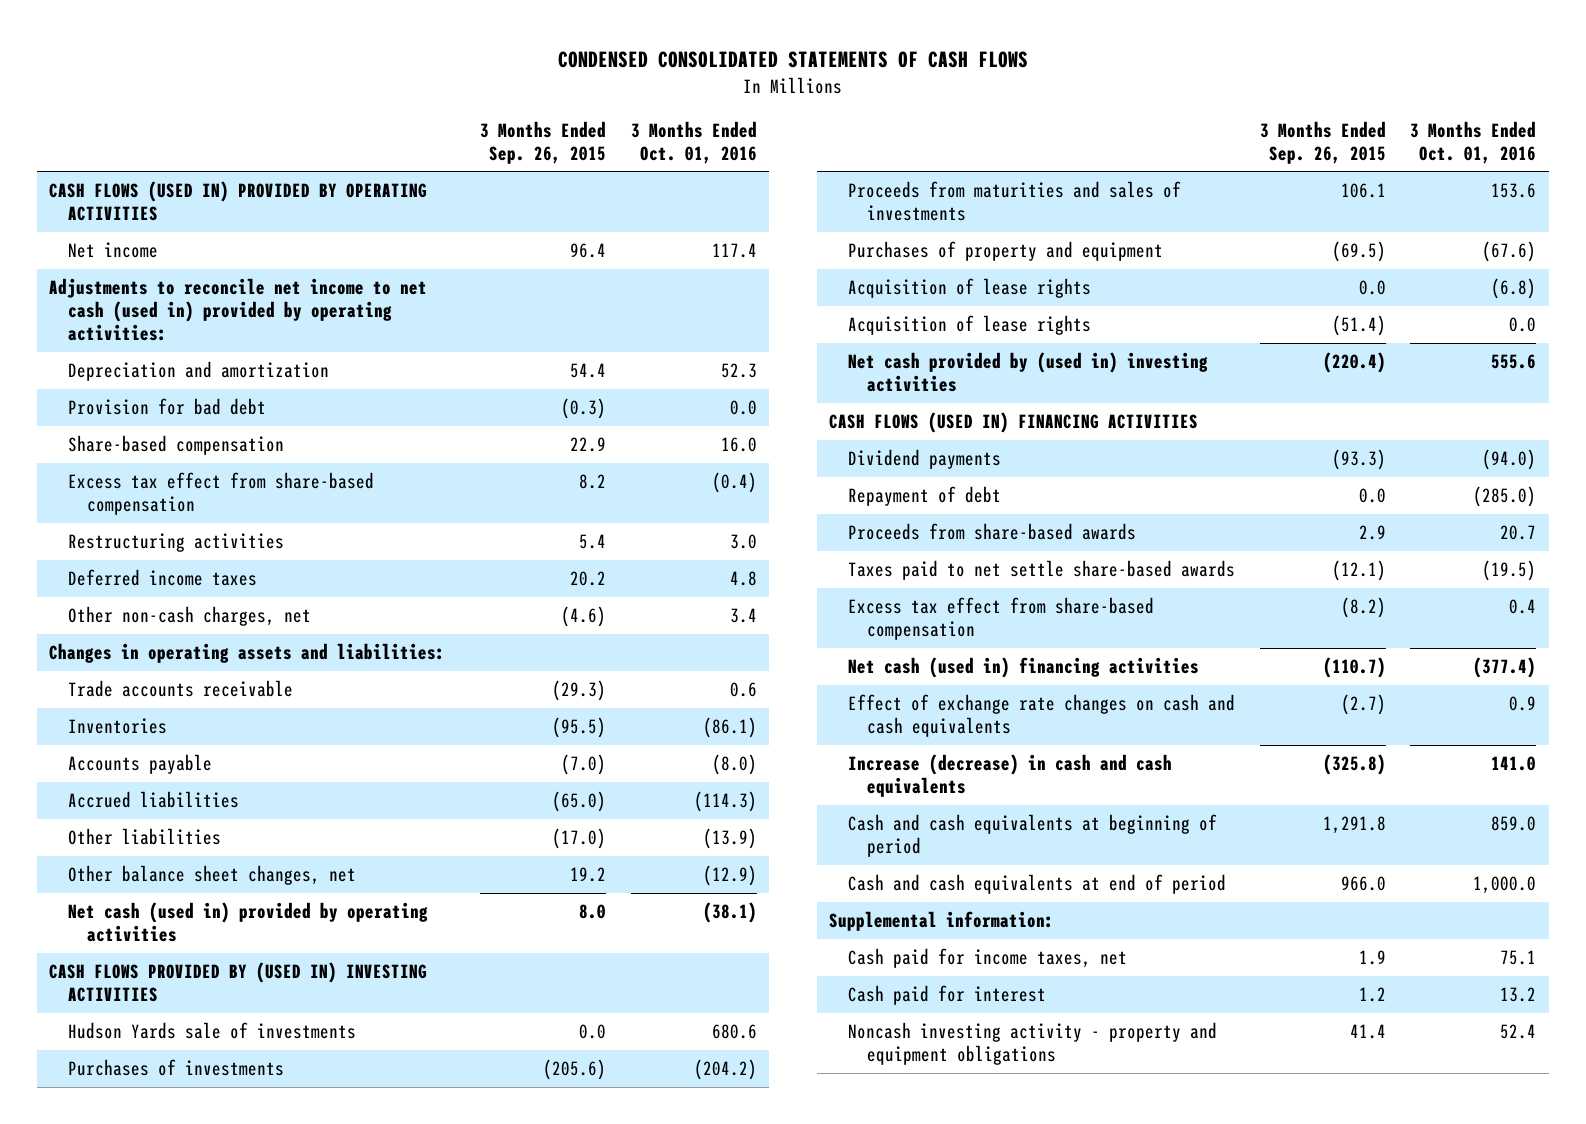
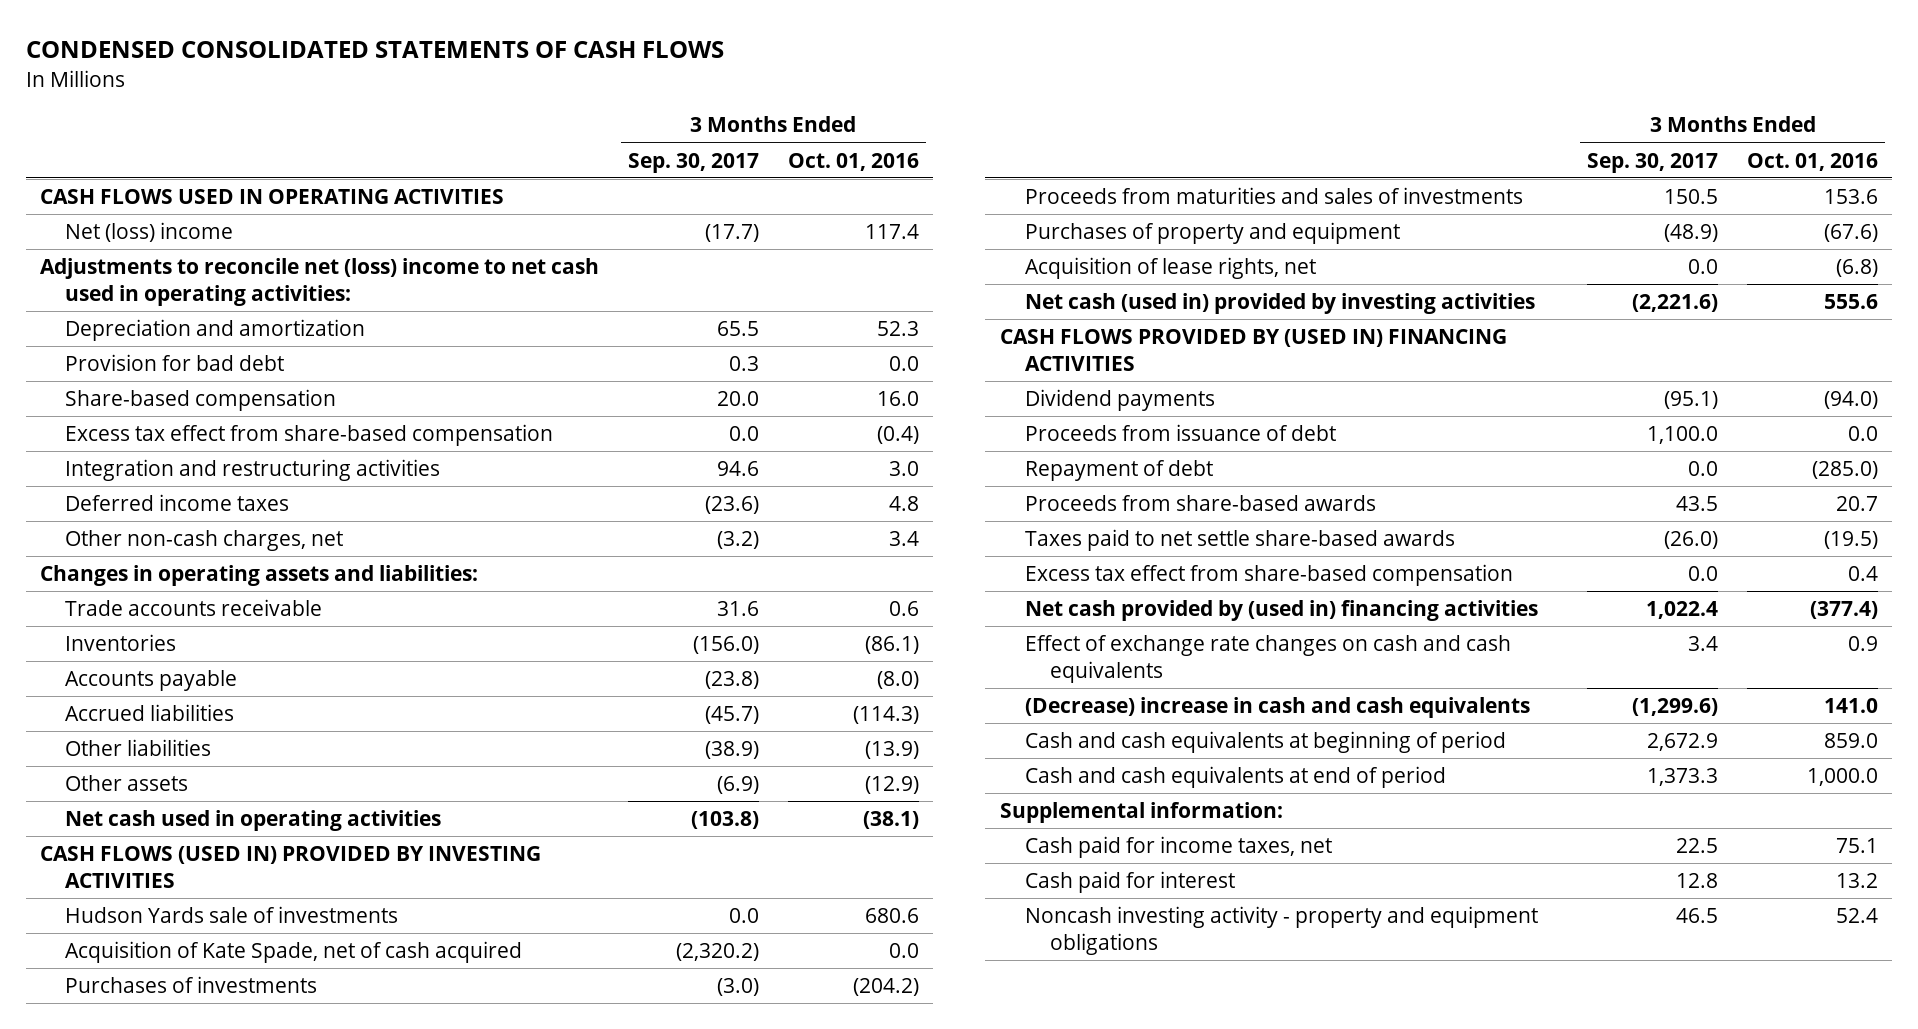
- | 3 Months Ended Sep. 26, 2015 | 3 Months Ended Oct. 01, 2016
+ | 3 Months Ended Sep. 30, 2017 | 3 Months Ended Oct. 01, 2016
- CASH FLOWS (USED IN) PROVIDED BY OPERATING ACTIVITIES
- Net income | 96.4 | 117.4
- Adjustments to reconcile net income to net cash (used in) provided by operating activities:
+ CASH FLOWS USED IN OPERATING ACTIVITIES
+ Net (loss) income | (17.7) | 117.4
+ Adjustments to reconcile net (loss) income to net cash used in operating activities:
- Restructuring activities | 5.4 | 3.0
+ Integration and restructuring activities | 94.6 | 3.0
- Other balance sheet changes, net | 19.2 | (12.9)
- Net cash (used in) provided by operating activities | 8.0 | (38.1)
- CASH FLOWS PROVIDED BY (USED IN) INVESTING ACTIVITIES
+ Other assets | (6.9) | (12.9)
+ Net cash used in operating activities | (103.8) | (38.1)
+ CASH FLOWS (USED IN) PROVIDED BY INVESTING ACTIVITIES
+ Acquisition of Kate Spade, net of cash acquired | (2,320.2) | 0.0
- Acquisition of lease rights | 0.0 | (6.8)
- Acquisition of lease rights | (51.4) | 0.0
- Net cash provided by (used in) investing activities | (220.4) | 555.6
- CASH FLOWS (USED IN) FINANCING ACTIVITIES
+ Acquisition of lease rights, net | 0.0 | (6.8)
+ Net cash (used in) provided by investing activities | (2,221.6) | 555.6
+ CASH FLOWS PROVIDED BY (USED IN) FINANCING ACTIVITIES
+ Proceeds from issuance of debt | 1,100.0 | 0.0
- Net cash (used in) financing activities | (110.7) | (377.4)
+ Net cash provided by (used in) financing activities | 1,022.4 | (377.4)
- Increase (decrease) in cash and cash equivalents | (325.8) | 141.0
+ (Decrease) increase in cash and cash equivalents | (1,299.6) | 141.0

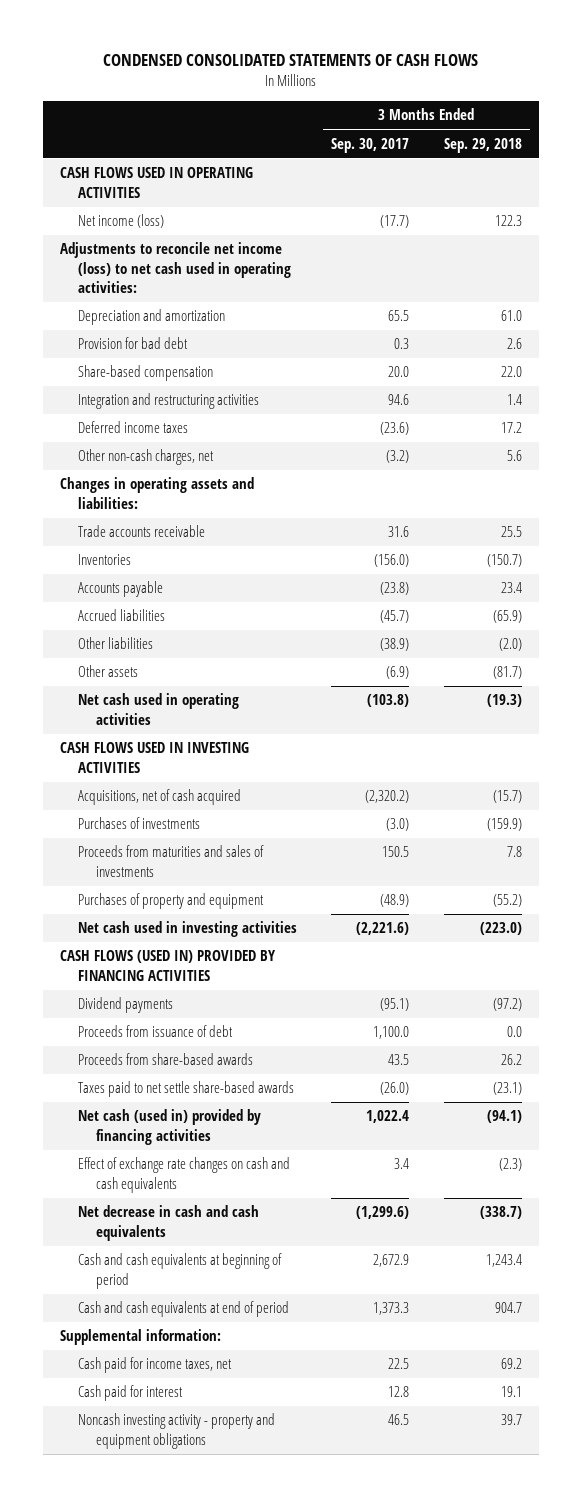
- | 3 Months Ended Sep. 30, 2017 | 3 Months Ended Oct. 01, 2016
+ | 3 Months Ended Sep. 30, 2017 | 3 Months Ended Sep. 29, 2018
- Net (loss) income | (17.7) | 117.4
- Adjustments to reconcile net (loss) income to net cash used in operating activities:
+ Net income (loss) | (17.7) | 122.3
+ Adjustments to reconcile net income (loss) to net cash used in operating activities:
- Excess tax effect from share-based compensation | 0.0 | (0.4)
- CASH FLOWS (USED IN) PROVIDED BY INVESTING ACTIVITIES
- Hudson Yards sale of investments | 0.0 | 680.6
- Acquisition of Kate Spade, net of cash acquired | (2,320.2) | 0.0
+ CASH FLOWS USED IN INVESTING ACTIVITIES
+ Acquisitions, net of cash acquired | (2,320.2) | (15.7)
- Acquisition of lease rights, net | 0.0 | (6.8)
- Net cash (used in) provided by investing activities | (2,221.6) | 555.6
- CASH FLOWS PROVIDED BY (USED IN) FINANCING ACTIVITIES
+ Net cash used in investing activities | (2,221.6) | (223.0)
+ CASH FLOWS (USED IN) PROVIDED BY FINANCING ACTIVITIES
- Repayment of debt | 0.0 | (285.0)
- Excess tax effect from share-based compensation | 0.0 | 0.4
- Net cash provided by (used in) financing activities | 1,022.4 | (377.4)
+ Net cash (used in) provided by financing activities | 1,022.4 | (94.1)
- (Decrease) increase in cash and cash equivalents | (1,299.6) | 141.0
+ Net decrease in cash and cash equivalents | (1,299.6) | (338.7)

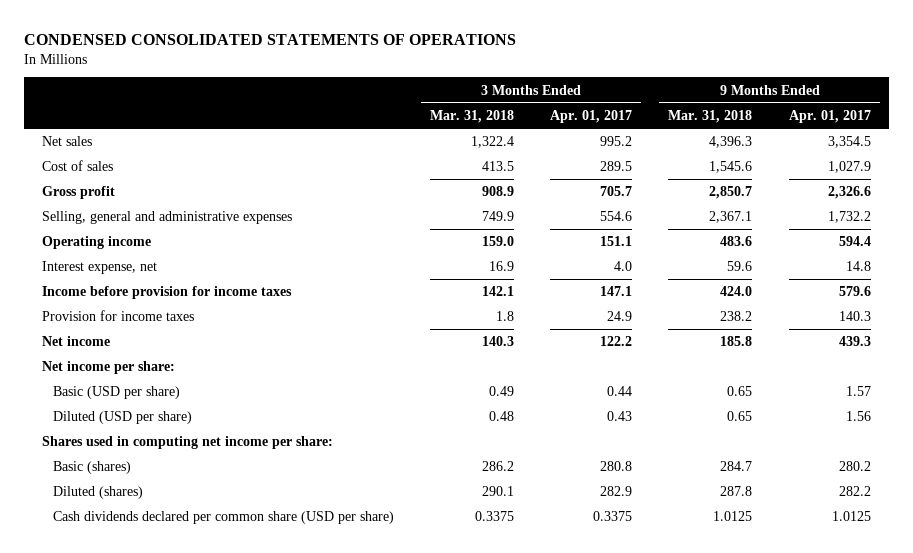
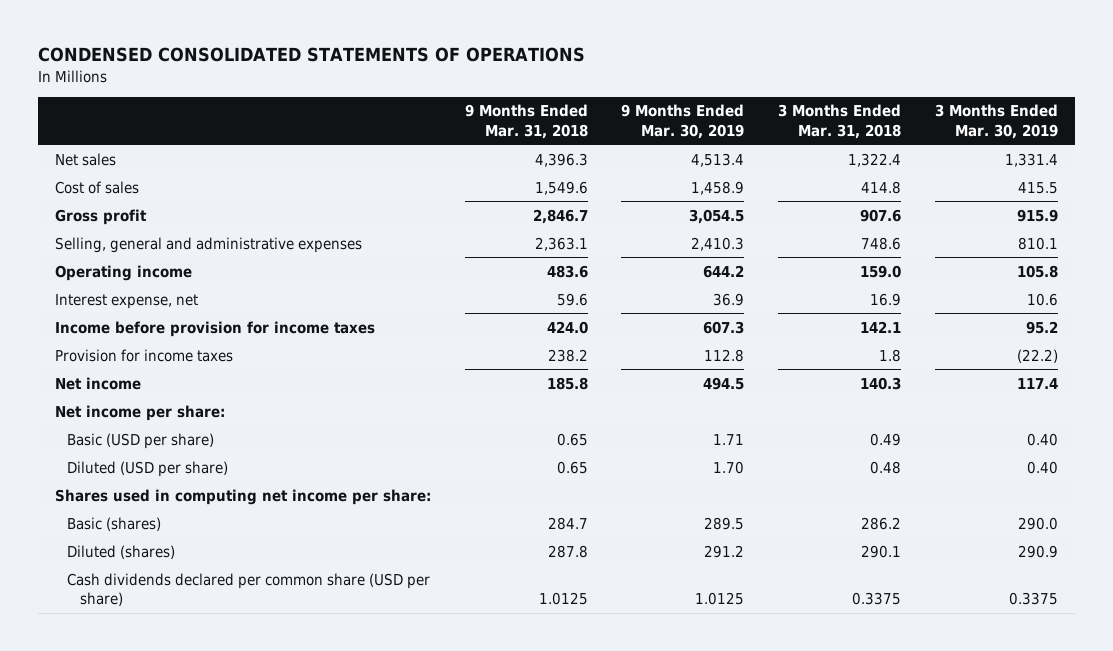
- | 3 Months Ended Mar. 31, 2018 | 3 Months Ended Apr. 01, 2017 | 9 Months Ended Mar. 31, 2018 | 9 Months Ended Apr. 01, 2017
+ | 9 Months Ended Mar. 31, 2018 | 9 Months Ended Mar. 30, 2019 | 3 Months Ended Mar. 31, 2018 | 3 Months Ended Mar. 30, 2019
- Cost of sales | 413.5 | 289.5 | 1,545.6 | 1,027.9
- Gross profit | 908.9 | 705.7 | 2,850.7 | 2,326.6
- Selling, general and administrative expenses | 749.9 | 554.6 | 2,367.1 | 1,732.2
+ Cost of sales | 1,549.6 | 1,458.9 | 414.8 | 415.5
+ Gross profit | 2,846.7 | 3,054.5 | 907.6 | 915.9
+ Selling, general and administrative expenses | 2,363.1 | 2,410.3 | 748.6 | 810.1

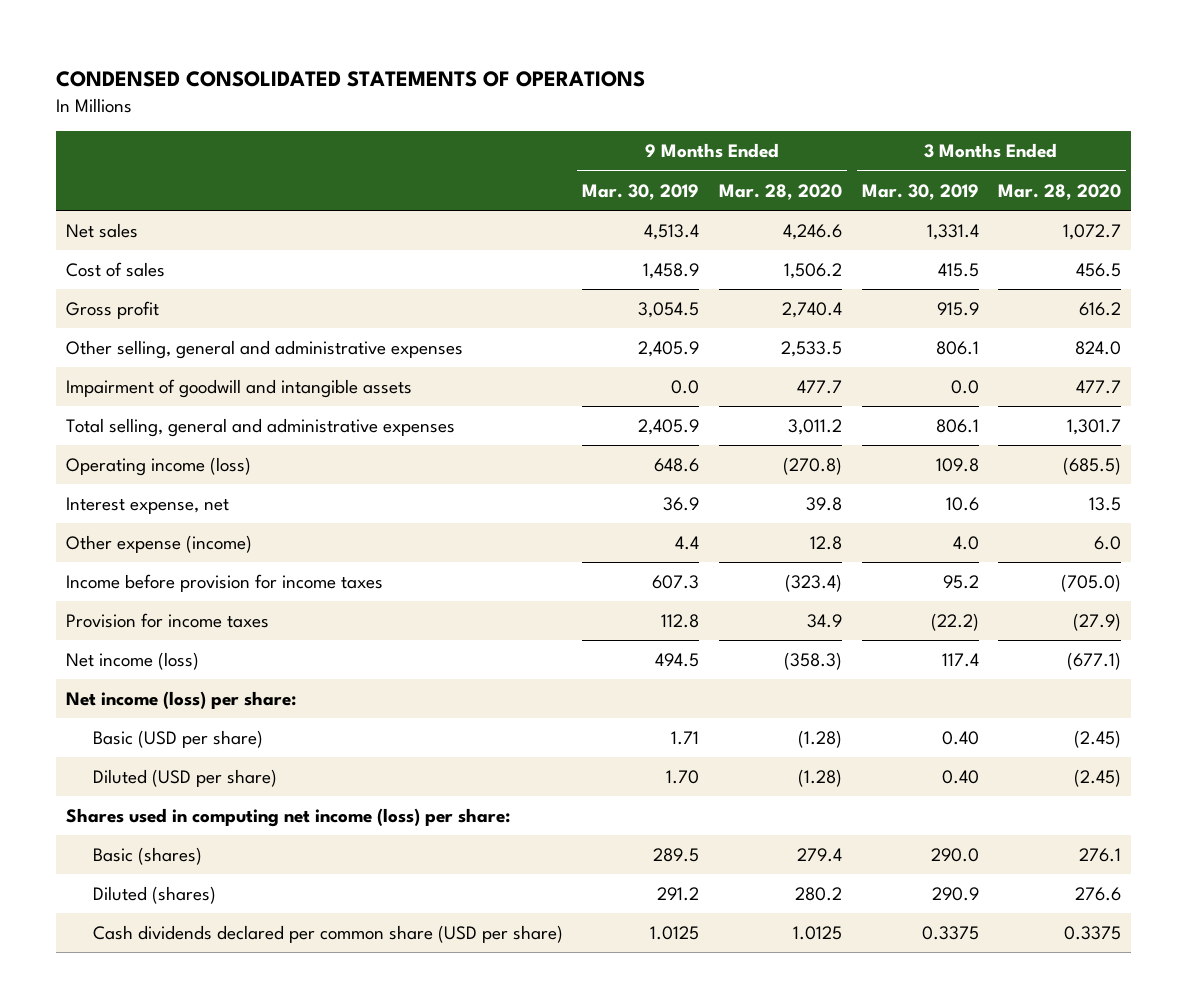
- | 9 Months Ended Mar. 31, 2018 | 9 Months Ended Mar. 30, 2019 | 3 Months Ended Mar. 31, 2018 | 3 Months Ended Mar. 30, 2019
+ | 9 Months Ended Mar. 30, 2019 | 9 Months Ended Mar. 28, 2020 | 3 Months Ended Mar. 30, 2019 | 3 Months Ended Mar. 28, 2020
- Selling, general and administrative expenses | 2,363.1 | 2,410.3 | 748.6 | 810.1
- Operating income | 483.6 | 644.2 | 159.0 | 105.8
+ Other selling, general and administrative expenses | 2,405.9 | 2,533.5 | 806.1 | 824.0
+ Impairment of goodwill and intangible assets | 0.0 | 477.7 | 0.0 | 477.7
+ Total selling, general and administrative expenses | 2,405.9 | 3,011.2 | 806.1 | 1,301.7
+ Operating income (loss) | 648.6 | (270.8) | 109.8 | (685.5)
+ Other expense (income) | 4.4 | 12.8 | 4.0 | 6.0
- Net income | 185.8 | 494.5 | 140.3 | 117.4
- Net income per share:
+ Net income (loss) | 494.5 | (358.3) | 117.4 | (677.1)
+ Net income (loss) per share:
- Shares used in computing net income per share:
+ Shares used in computing net income (loss) per share:

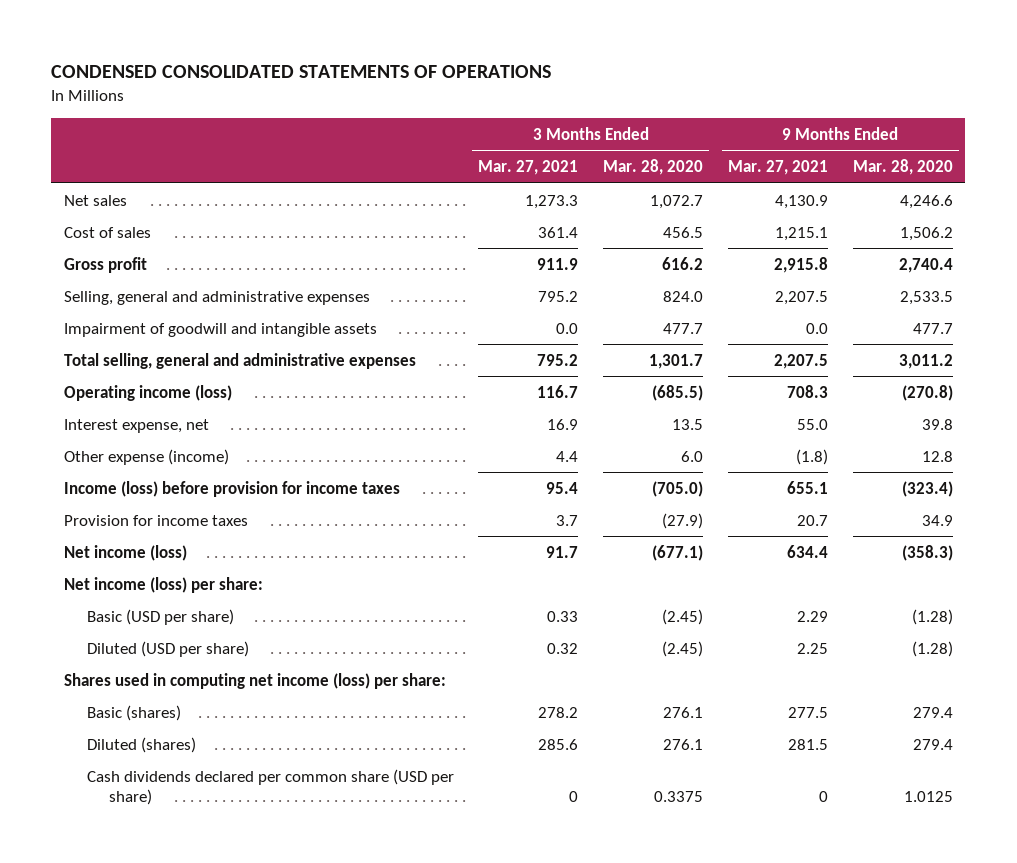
- | 9 Months Ended Mar. 30, 2019 | 9 Months Ended Mar. 28, 2020 | 3 Months Ended Mar. 30, 2019 | 3 Months Ended Mar. 28, 2020
+ | 3 Months Ended Mar. 27, 2021 | 3 Months Ended Mar. 28, 2020 | 9 Months Ended Mar. 27, 2021 | 9 Months Ended Mar. 28, 2020
- Other selling, general and administrative expenses | 2,405.9 | 2,533.5 | 806.1 | 824.0
+ Selling, general and administrative expenses | 795.2 | 824.0 | 2,207.5 | 2,533.5
- Income before provision for income taxes | 607.3 | (323.4) | 95.2 | (705.0)
+ Income (loss) before provision for income taxes | 95.4 | (705.0) | 655.1 | (323.4)
- Diluted (shares) | 291.2 | 280.2 | 290.9 | 276.6
+ Diluted (shares) | 285.6 | 276.1 | 281.5 | 279.4

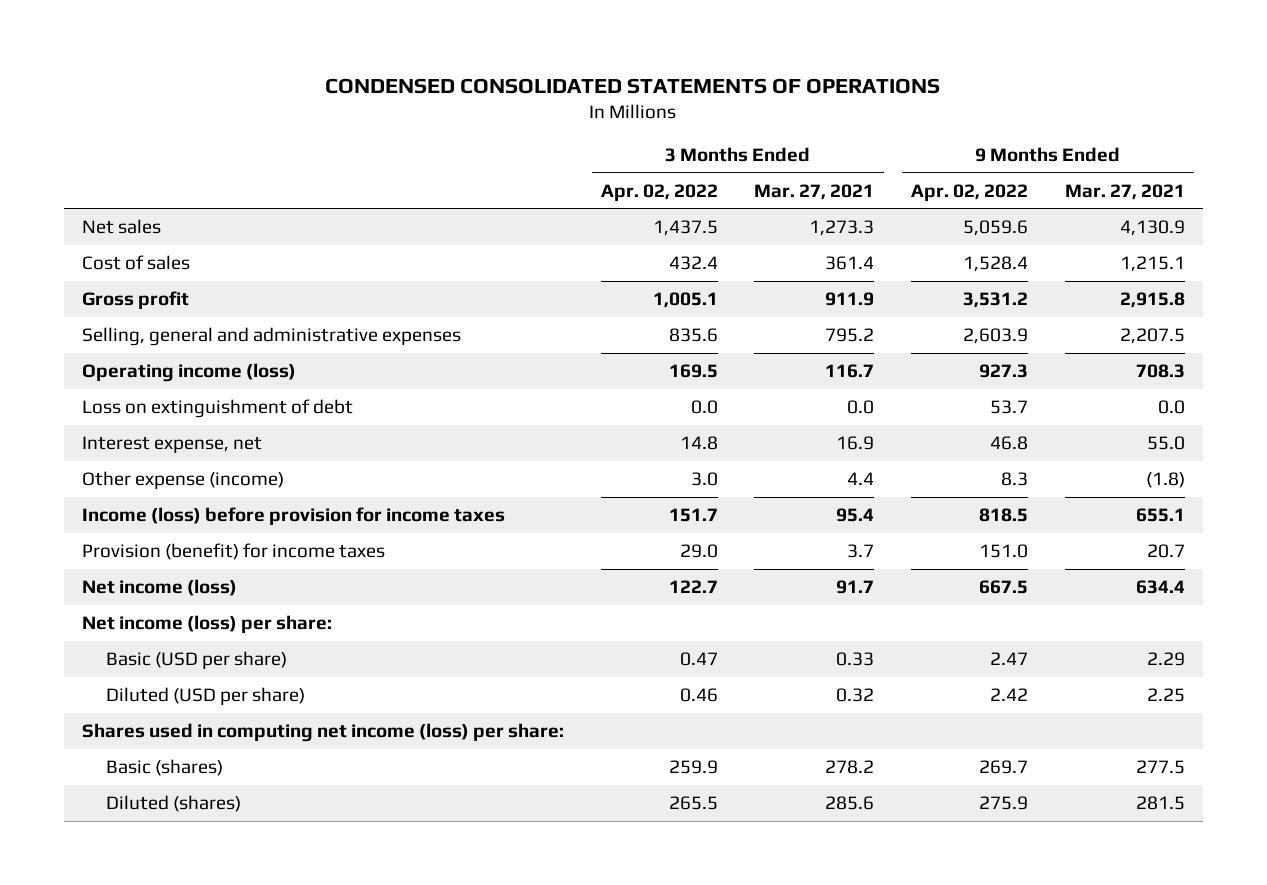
- | 3 Months Ended Mar. 27, 2021 | 3 Months Ended Mar. 28, 2020 | 9 Months Ended Mar. 27, 2021 | 9 Months Ended Mar. 28, 2020
+ | 3 Months Ended Apr. 02, 2022 | 3 Months Ended Mar. 27, 2021 | 9 Months Ended Apr. 02, 2022 | 9 Months Ended Mar. 27, 2021
- Impairment of goodwill and intangible assets | 0.0 | 477.7 | 0.0 | 477.7
- Total selling, general and administrative expenses | 795.2 | 1,301.7 | 2,207.5 | 3,011.2
+ Loss on extinguishment of debt | 0.0 | 0.0 | 53.7 | 0.0
- Provision for income taxes | 3.7 | (27.9) | 20.7 | 34.9
+ Provision (benefit) for income taxes | 29.0 | 3.7 | 151.0 | 20.7
- Cash dividends declared per common share (USD per share) | 0 | 0.3375 | 0 | 1.0125

